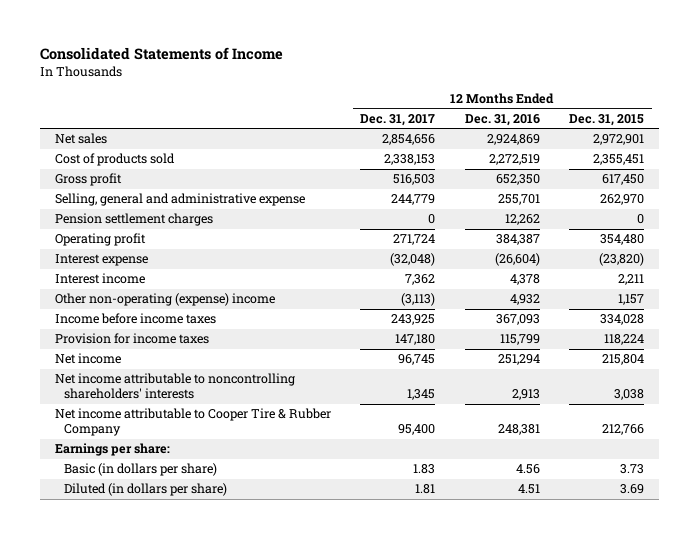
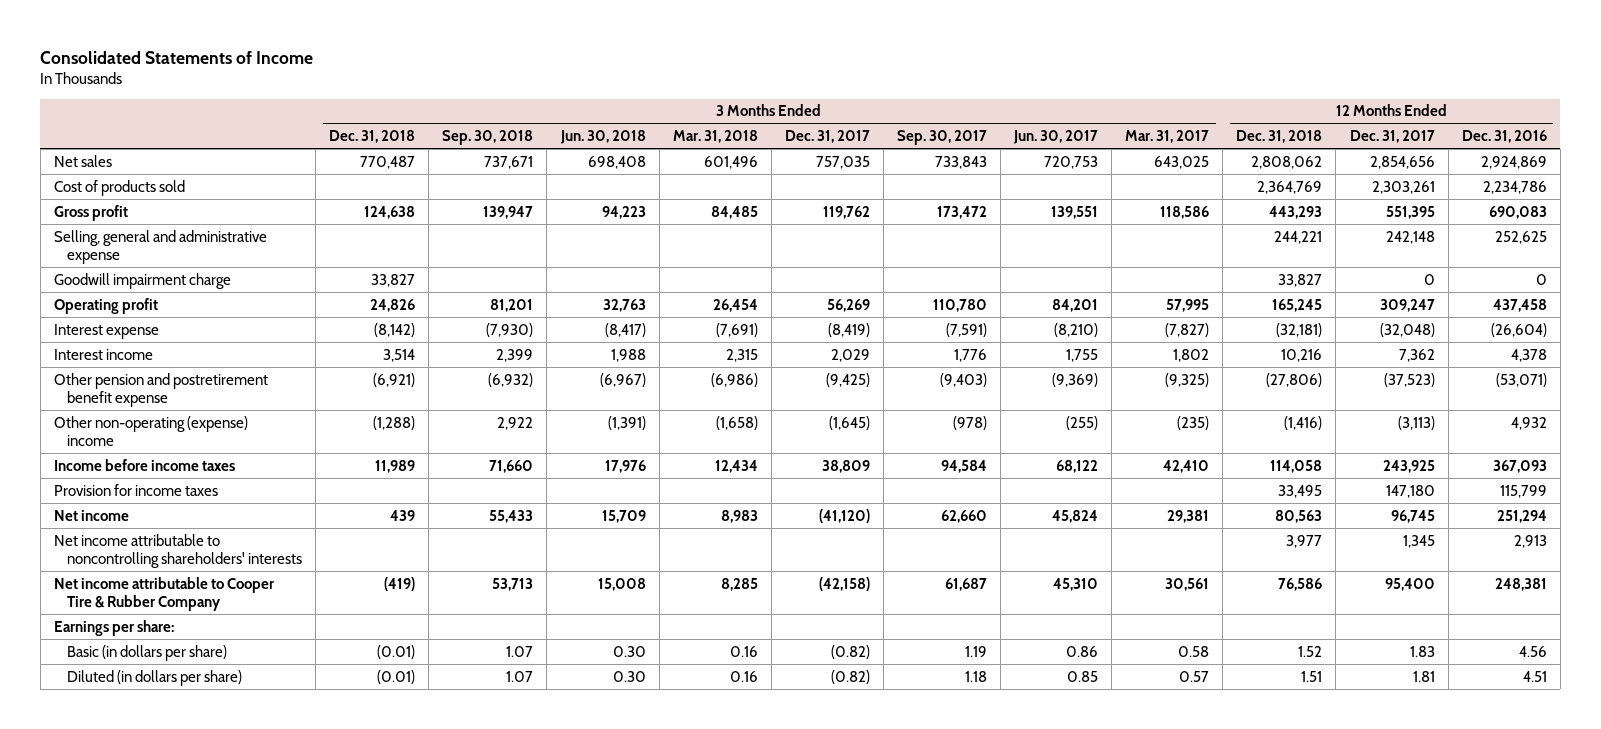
- | 12 Months Ended Dec. 31, 2017 | 12 Months Ended Dec. 31, 2016 | 12 Months Ended Dec. 31, 2015
+ | 3 Months Ended Dec. 31, 2018 | 3 Months Ended Sep. 30, 2018 | 3 Months Ended Jun. 30, 2018 | 3 Months Ended Mar. 31, 2018 | 3 Months Ended Dec. 31, 2017 | 3 Months Ended Sep. 30, 2017 | 3 Months Ended Jun. 30, 2017 | 3 Months Ended Mar. 31, 2017 | 12 Months Ended Dec. 31, 2018 | 12 Months Ended Dec. 31, 2017 | 12 Months Ended Dec. 31, 2016
- Cost of products sold | 2,338,153 | 2,272,519 | 2,355,451
- Gross profit | 516,503 | 652,350 | 617,450
- Selling, general and administrative expense | 244,779 | 255,701 | 262,970
- Pension settlement charges | 0 | 12,262 | 0
- Operating profit | 271,724 | 384,387 | 354,480
+ Cost of products sold | | | | | | | | | 2,364,769 | 2,303,261 | 2,234,786
+ Gross profit | 124,638 | 139,947 | 94,223 | 84,485 | 119,762 | 173,472 | 139,551 | 118,586 | 443,293 | 551,395 | 690,083
+ Selling, general and administrative expense | | | | | | | | | 244,221 | 242,148 | 252,625
+ Goodwill impairment charge | 33,827 | | | | | | | | 33,827 | 0 | 0
+ Operating profit | 24,826 | 81,201 | 32,763 | 26,454 | 56,269 | 110,780 | 84,201 | 57,995 | 165,245 | 309,247 | 437,458
+ Other pension and postretirement benefit expense | (6,921) | (6,932) | (6,967) | (6,986) | (9,425) | (9,403) | (9,369) | (9,325) | (27,806) | (37,523) | (53,071)

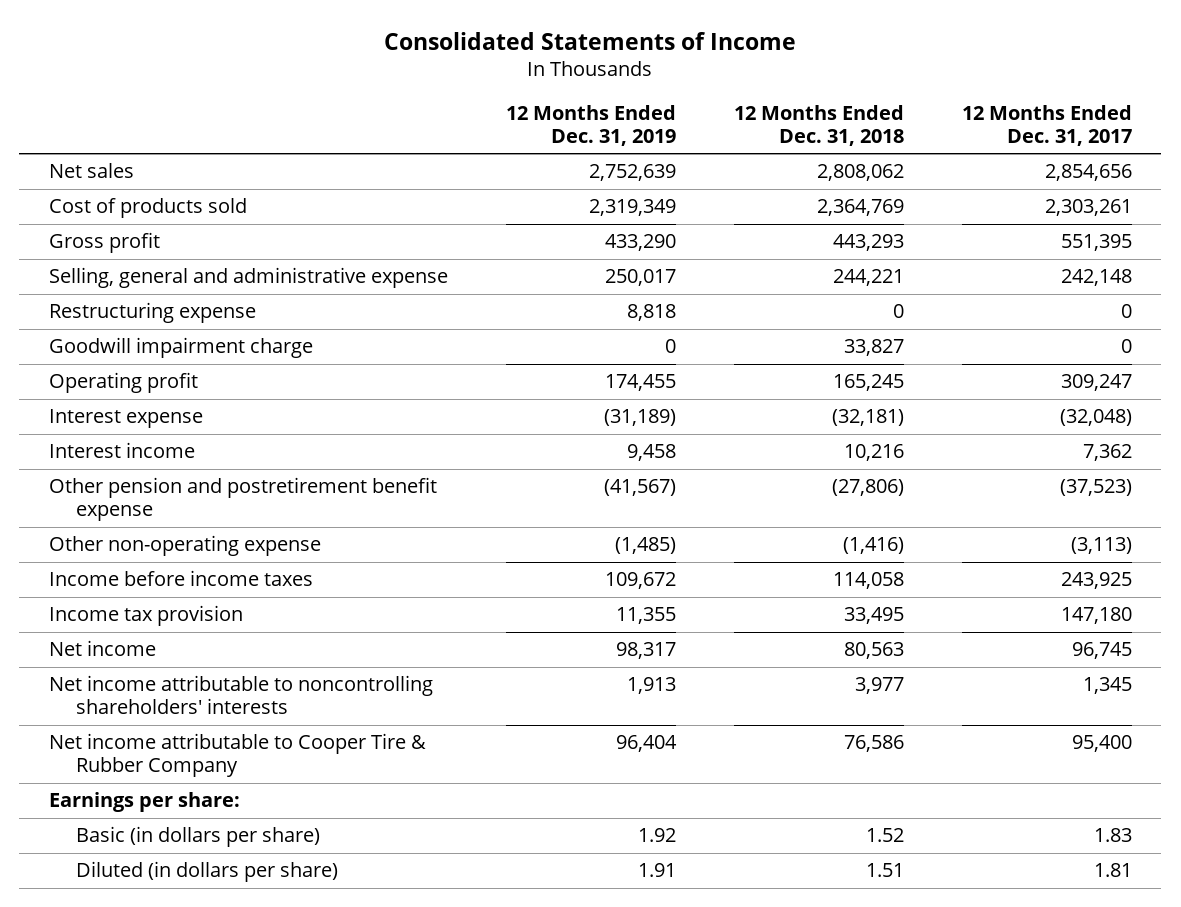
- | 3 Months Ended Dec. 31, 2018 | 3 Months Ended Sep. 30, 2018 | 3 Months Ended Jun. 30, 2018 | 3 Months Ended Mar. 31, 2018 | 3 Months Ended Dec. 31, 2017 | 3 Months Ended Sep. 30, 2017 | 3 Months Ended Jun. 30, 2017 | 3 Months Ended Mar. 31, 2017 | 12 Months Ended Dec. 31, 2018 | 12 Months Ended Dec. 31, 2017 | 12 Months Ended Dec. 31, 2016
+ | 12 Months Ended Dec. 31, 2019 | 12 Months Ended Dec. 31, 2018 | 12 Months Ended Dec. 31, 2017
+ Restructuring expense | 8,818 | 0 | 0
- Other non-operating (expense) income | (1,288) | 2,922 | (1,391) | (1,658) | (1,645) | (978) | (255) | (235) | (1,416) | (3,113) | 4,932
+ Other non-operating expense | (1,485) | (1,416) | (3,113)
- Provision for income taxes | | | | | | | | | 33,495 | 147,180 | 115,799
+ Income tax provision | 11,355 | 33,495 | 147,180

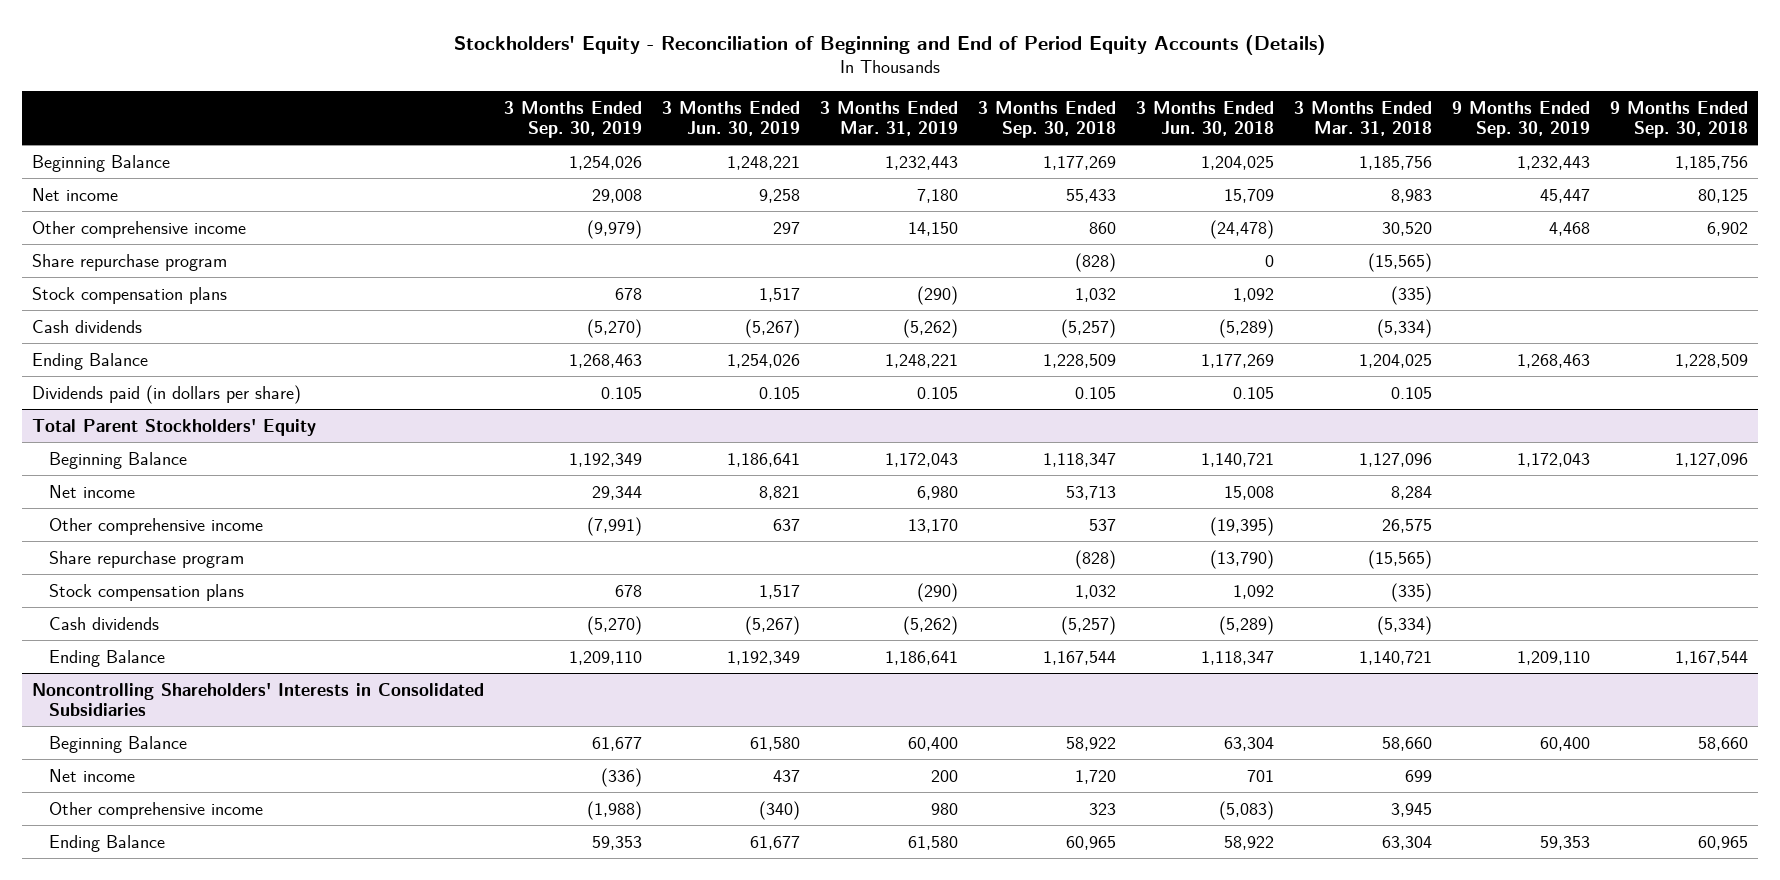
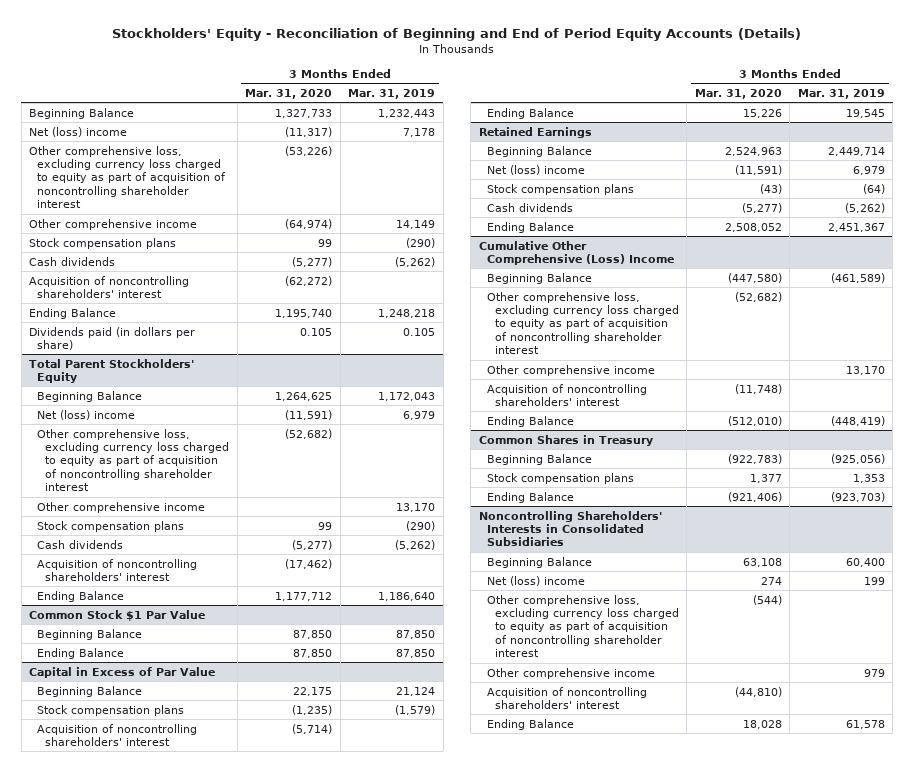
- | 3 Months Ended Sep. 30, 2019 | 3 Months Ended Jun. 30, 2019 | 3 Months Ended Mar. 31, 2019 | 3 Months Ended Sep. 30, 2018 | 3 Months Ended Jun. 30, 2018 | 3 Months Ended Mar. 31, 2018 | 9 Months Ended Sep. 30, 2019 | 9 Months Ended Sep. 30, 2018
+ | 3 Months Ended Mar. 31, 2020 | 3 Months Ended Mar. 31, 2019
- Net income | 29,008 | 9,258 | 7,180 | 55,433 | 15,709 | 8,983 | 45,447 | 80,125
- Other comprehensive income | (9,979) | 297 | 14,150 | 860 | (24,478) | 30,520 | 4,468 | 6,902
- Share repurchase program | | | | (828) | 0 | (15,565) | |
+ Net (loss) income | (11,317) | 7,178
+ Other comprehensive loss, excluding currency loss charged to equity as part of acquisition of noncontrolling shareholder interest | (53,226) |
+ Other comprehensive income | (64,974) | 14,149
- Ending Balance | 1,268,463 | 1,254,026 | 1,248,221 | 1,228,509 | 1,177,269 | 1,204,025 | 1,268,463 | 1,228,509
+ Acquisition of noncontrolling shareholders' interest | (62,272) |
+ Ending Balance | 1,195,740 | 1,248,218
@ Total Parent Stockholders' Equity
- Net income | 29,344 | 8,821 | 6,980 | 53,713 | 15,008 | 8,284 | |
+ Net (loss) income | (11,591) | 6,979
+ Other comprehensive loss, excluding currency loss charged to equity as part of acquisition of noncontrolling shareholder interest | (52,682) |
- Share repurchase program | | | | (828) | (13,790) | (15,565) | |
- Ending Balance | 1,209,110 | 1,192,349 | 1,186,641 | 1,167,544 | 1,118,347 | 1,140,721 | 1,209,110 | 1,167,544
+ Acquisition of noncontrolling shareholders' interest | (17,462) |
+ Ending Balance | 1,177,712 | 1,186,640
+ Common Stock $1 Par Value
+ Beginning Balance | 87,850 | 87,850
+ Ending Balance | 87,850 | 87,850
+ Capital in Excess of Par Value
+ Beginning Balance | 22,175 | 21,124
+ Stock compensation plans | (1,235) | (1,579)
+ Acquisition of noncontrolling shareholders' interest | (5,714) |
+ Ending Balance | 15,226 | 19,545
+ Retained Earnings
+ Beginning Balance | 2,524,963 | 2,449,714
+ Net (loss) income | (11,591) | 6,979
+ Stock compensation plans | (43) | (64)
+ Cash dividends | (5,277) | (5,262)
+ Ending Balance | 2,508,052 | 2,451,367
+ Cumulative Other Comprehensive (Loss) Income
+ Beginning Balance | (447,580) | (461,589)
+ Other comprehensive loss, excluding currency loss charged to equity as part of acquisition of noncontrolling shareholder interest | (52,682) |
+ Other comprehensive income | | 13,170
+ Acquisition of noncontrolling shareholders' interest | (11,748) |
+ Ending Balance | (512,010) | (448,419)
+ Common Shares in Treasury
+ Beginning Balance | (922,783) | (925,056)
+ Stock compensation plans | 1,377 | 1,353
+ Ending Balance | (921,406) | (923,703)
@ Noncontrolling Shareholders' Interests in Consolidated Subsidiaries
- Net income | (336) | 437 | 200 | 1,720 | 701 | 699 | |
- Other comprehensive income | (1,988) | (340) | 980 | 323 | (5,083) | 3,945 | |
- Ending Balance | 59,353 | 61,677 | 61,580 | 60,965 | 58,922 | 63,304 | 59,353 | 60,965
+ Net (loss) income | 274 | 199
+ Other comprehensive loss, excluding currency loss charged to equity as part of acquisition of noncontrolling shareholder interest | (544) |
+ Other comprehensive income | | 979
+ Acquisition of noncontrolling shareholders' interest | (44,810) |
+ Ending Balance | 18,028 | 61,578

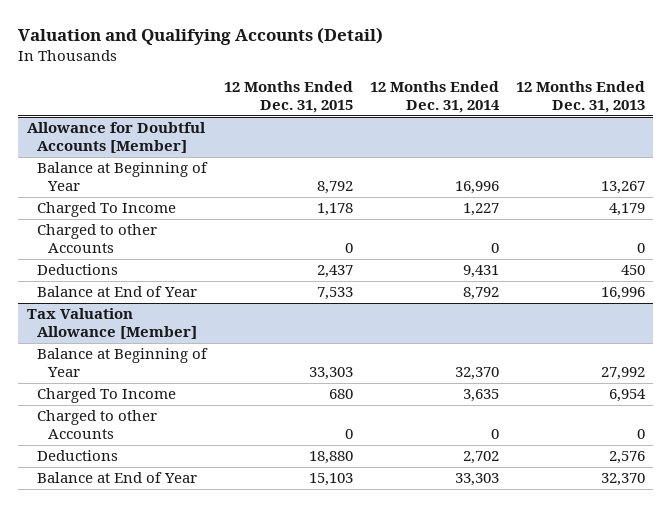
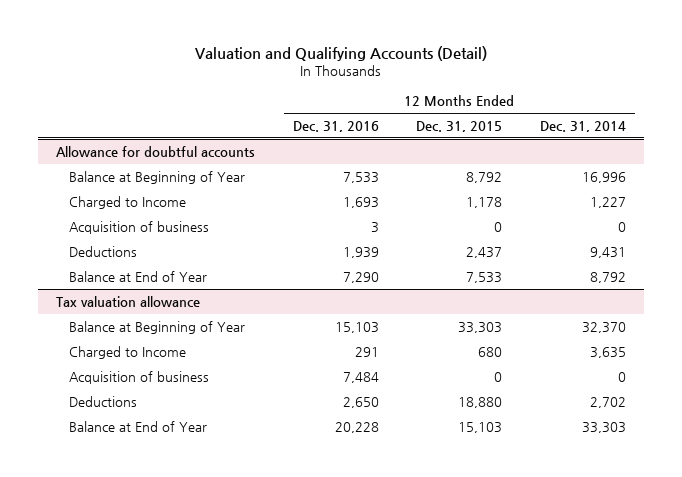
- | 12 Months Ended Dec. 31, 2015 | 12 Months Ended Dec. 31, 2014 | 12 Months Ended Dec. 31, 2013
+ | 12 Months Ended Dec. 31, 2016 | 12 Months Ended Dec. 31, 2015 | 12 Months Ended Dec. 31, 2014
- Allowance for Doubtful Accounts [Member]
+ Allowance for doubtful accounts
- Charged To Income | 1,178 | 1,227 | 4,179
- Charged to other Accounts | 0 | 0 | 0
+ Charged to Income | 1,693 | 1,178 | 1,227
+ Acquisition of business | 3 | 0 | 0
- Tax Valuation Allowance [Member]
+ Tax valuation allowance
- Charged To Income | 680 | 3,635 | 6,954
- Charged to other Accounts | 0 | 0 | 0
+ Charged to Income | 291 | 680 | 3,635
+ Acquisition of business | 7,484 | 0 | 0

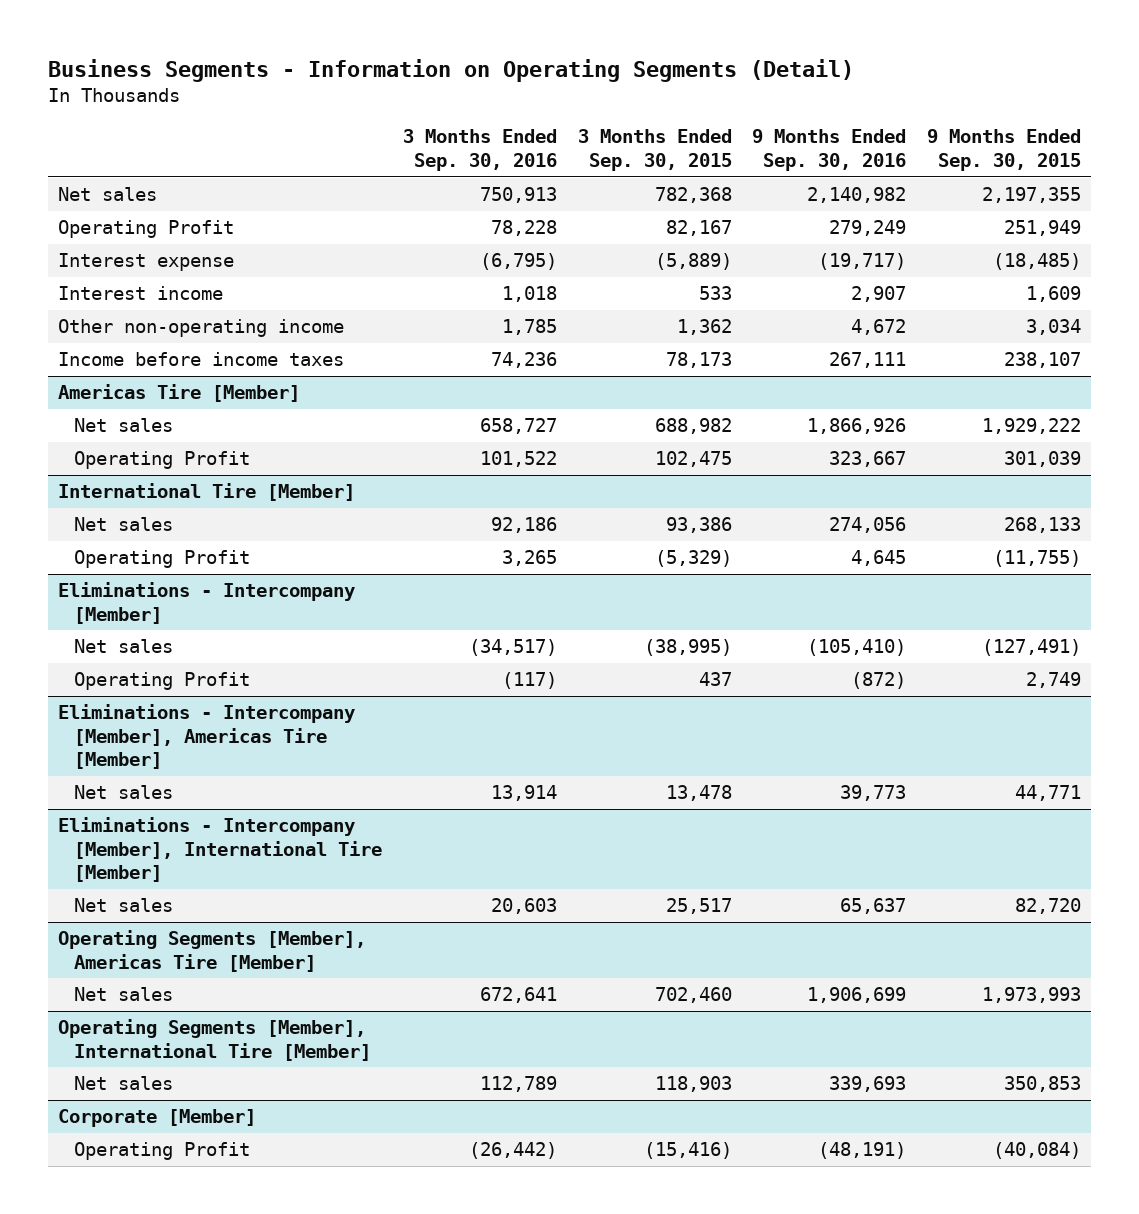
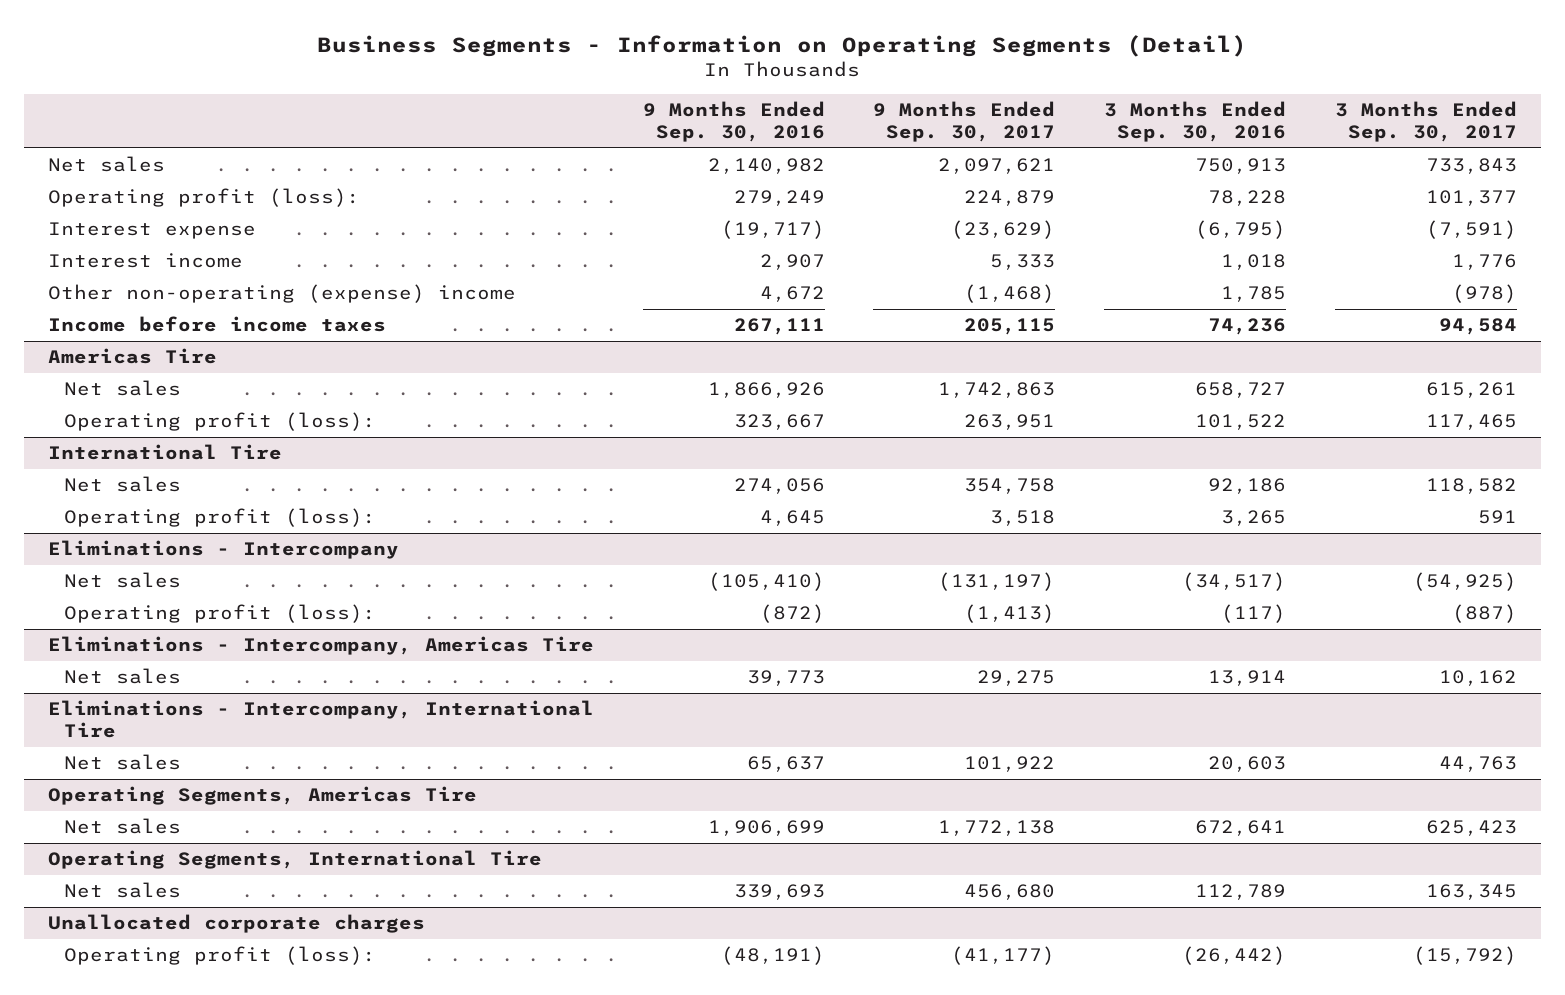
- | 3 Months Ended Sep. 30, 2016 | 3 Months Ended Sep. 30, 2015 | 9 Months Ended Sep. 30, 2016 | 9 Months Ended Sep. 30, 2015
+ | 9 Months Ended Sep. 30, 2016 | 9 Months Ended Sep. 30, 2017 | 3 Months Ended Sep. 30, 2016 | 3 Months Ended Sep. 30, 2017
- Operating Profit | 78,228 | 82,167 | 279,249 | 251,949
+ Operating profit (loss): | 279,249 | 224,879 | 78,228 | 101,377
- Other non-operating income | 1,785 | 1,362 | 4,672 | 3,034
+ Other non-operating (expense) income | 4,672 | (1,468) | 1,785 | (978)
- Americas Tire [Member]
+ Americas Tire
- Operating Profit | 101,522 | 102,475 | 323,667 | 301,039
- International Tire [Member]
+ Operating profit (loss): | 323,667 | 263,951 | 101,522 | 117,465
+ International Tire
- Operating Profit | 3,265 | (5,329) | 4,645 | (11,755)
- Eliminations - Intercompany [Member]
+ Operating profit (loss): | 4,645 | 3,518 | 3,265 | 591
+ Eliminations - Intercompany
- Operating Profit | (117) | 437 | (872) | 2,749
- Eliminations - Intercompany [Member], Americas Tire [Member]
+ Operating profit (loss): | (872) | (1,413) | (117) | (887)
+ Eliminations - Intercompany, Americas Tire
- Eliminations - Intercompany [Member], International Tire [Member]
+ Eliminations - Intercompany, International Tire
- Operating Segments [Member], Americas Tire [Member]
+ Operating Segments, Americas Tire
- Operating Segments [Member], International Tire [Member]
+ Operating Segments, International Tire
- Corporate [Member]
- Operating Profit | (26,442) | (15,416) | (48,191) | (40,084)
+ Unallocated corporate charges
+ Operating profit (loss): | (48,191) | (41,177) | (26,442) | (15,792)

